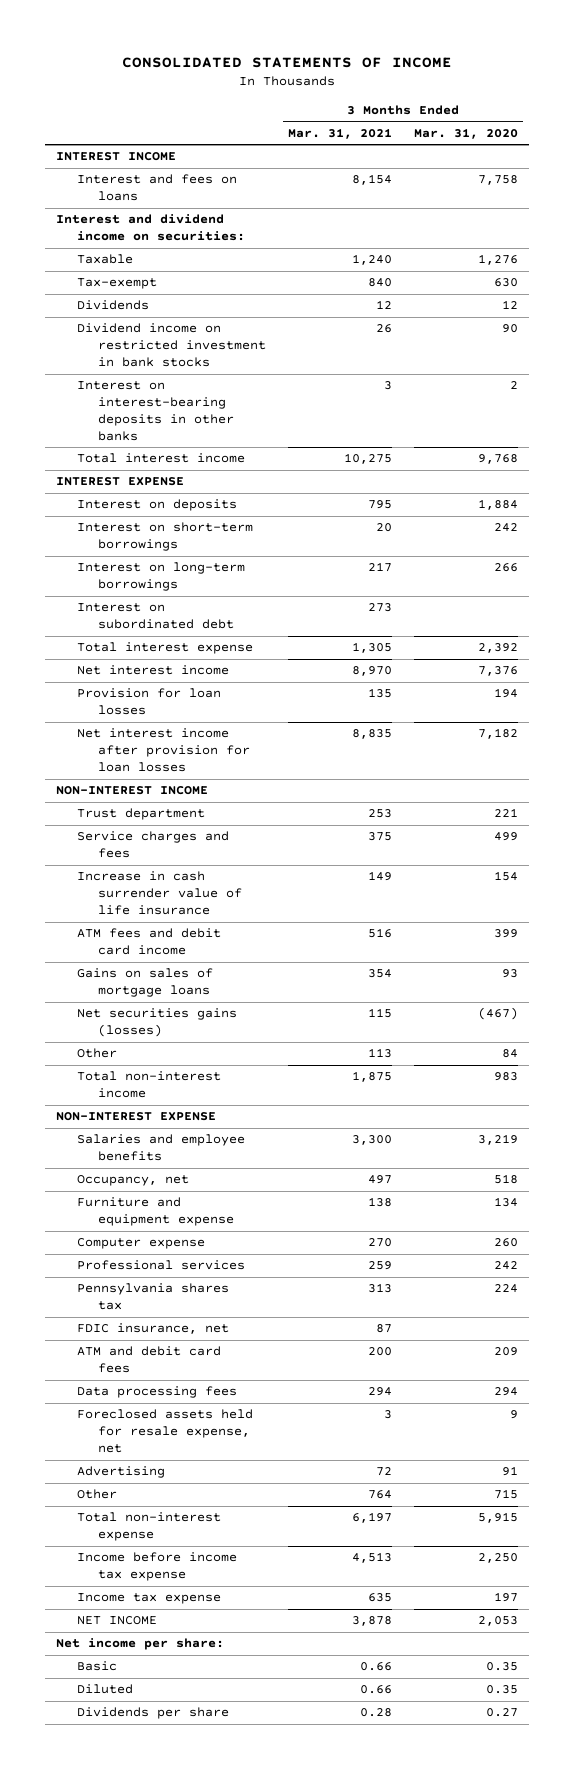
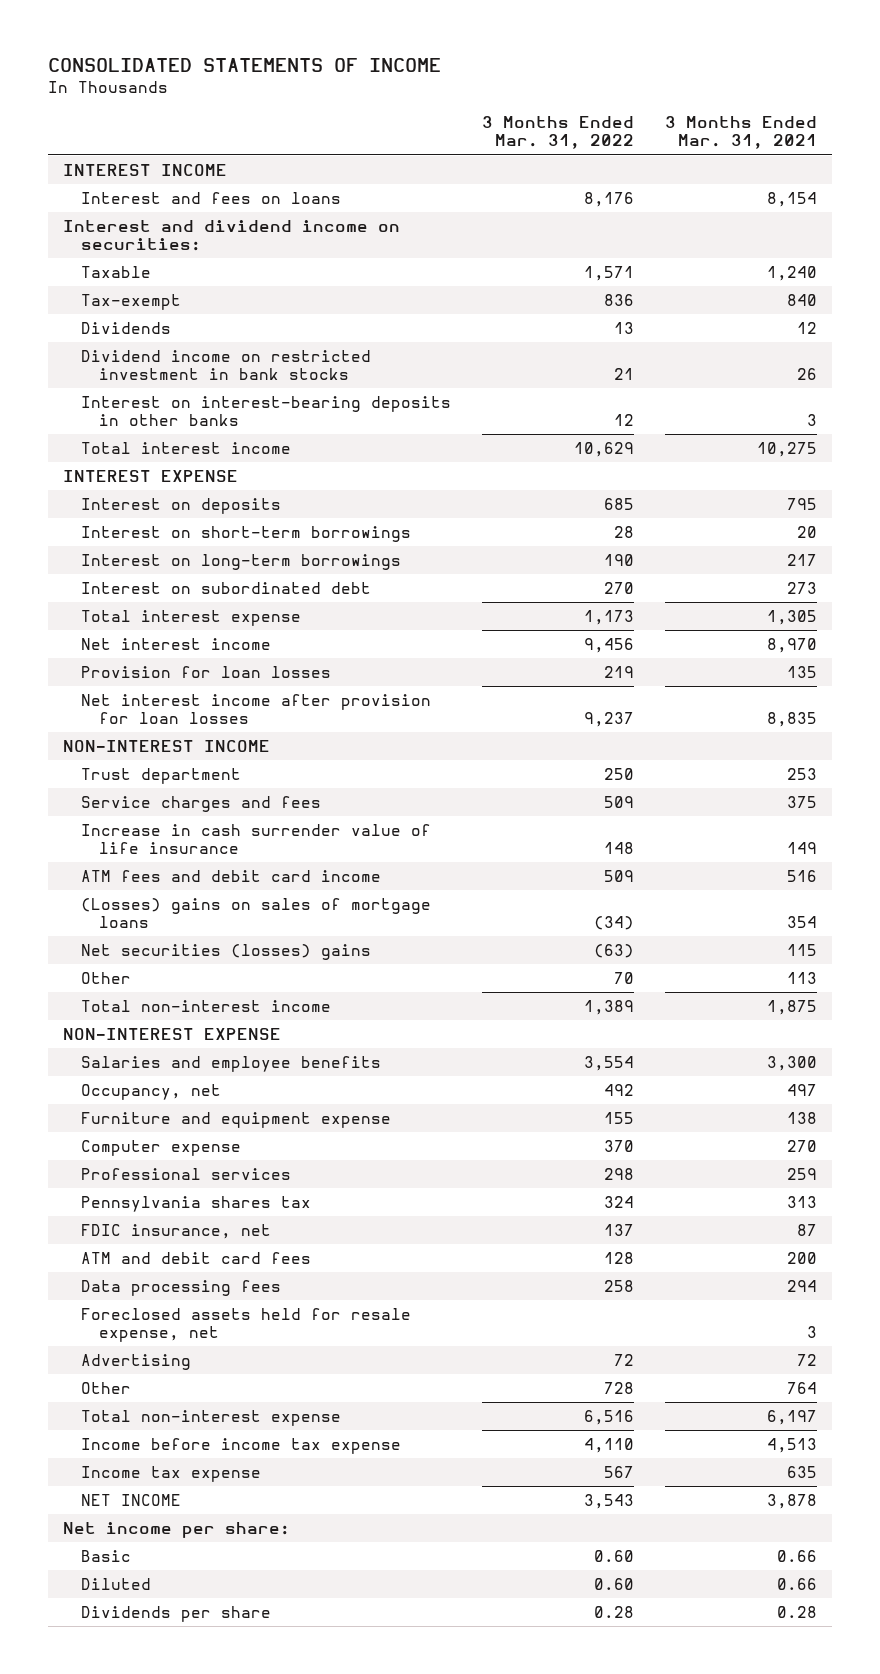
- | 3 Months Ended Mar. 31, 2021 | 3 Months Ended Mar. 31, 2020
+ | 3 Months Ended Mar. 31, 2022 | 3 Months Ended Mar. 31, 2021
- Gains on sales of mortgage loans | 354 | 93
- Net securities gains (losses) | 115 | (467)
+ (Losses) gains on sales of mortgage loans | (34) | 354
+ Net securities (losses) gains | (63) | 115

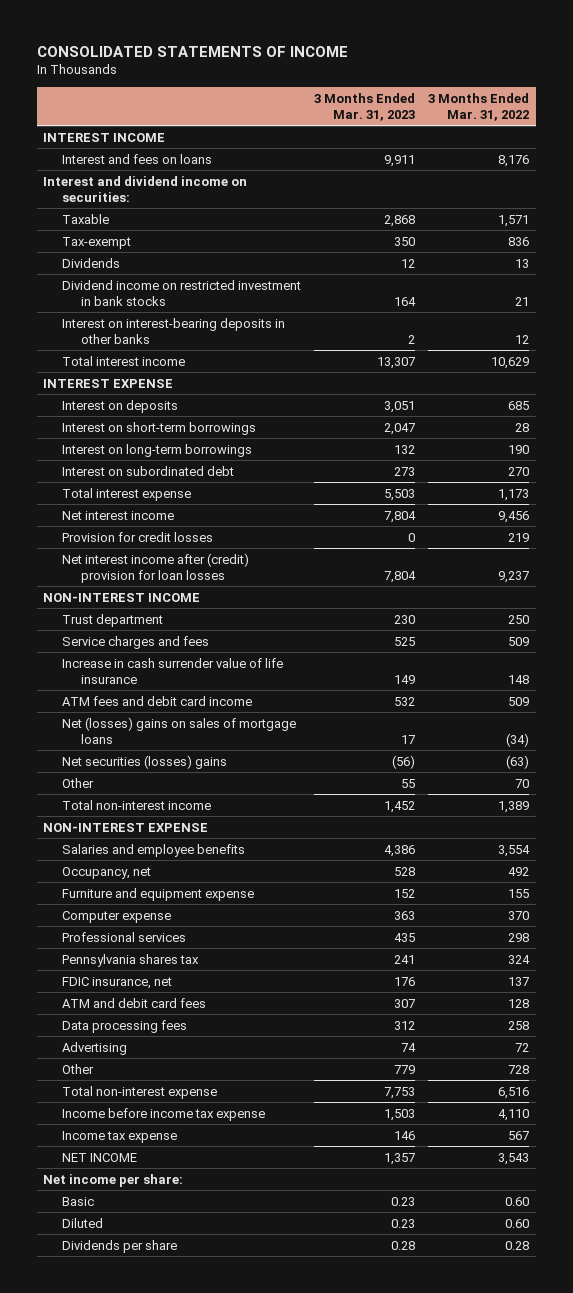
- | 3 Months Ended Mar. 31, 2022 | 3 Months Ended Mar. 31, 2021
+ | 3 Months Ended Mar. 31, 2023 | 3 Months Ended Mar. 31, 2022
- Provision for loan losses | 219 | 135
- Net interest income after provision for loan losses | 9,237 | 8,835
+ Provision for credit losses | 0 | 219
+ Net interest income after (credit) provision for loan losses | 7,804 | 9,237
- (Losses) gains on sales of mortgage loans | (34) | 354
+ Net (losses) gains on sales of mortgage loans | 17 | (34)
- Foreclosed assets held for resale expense, net | | 3

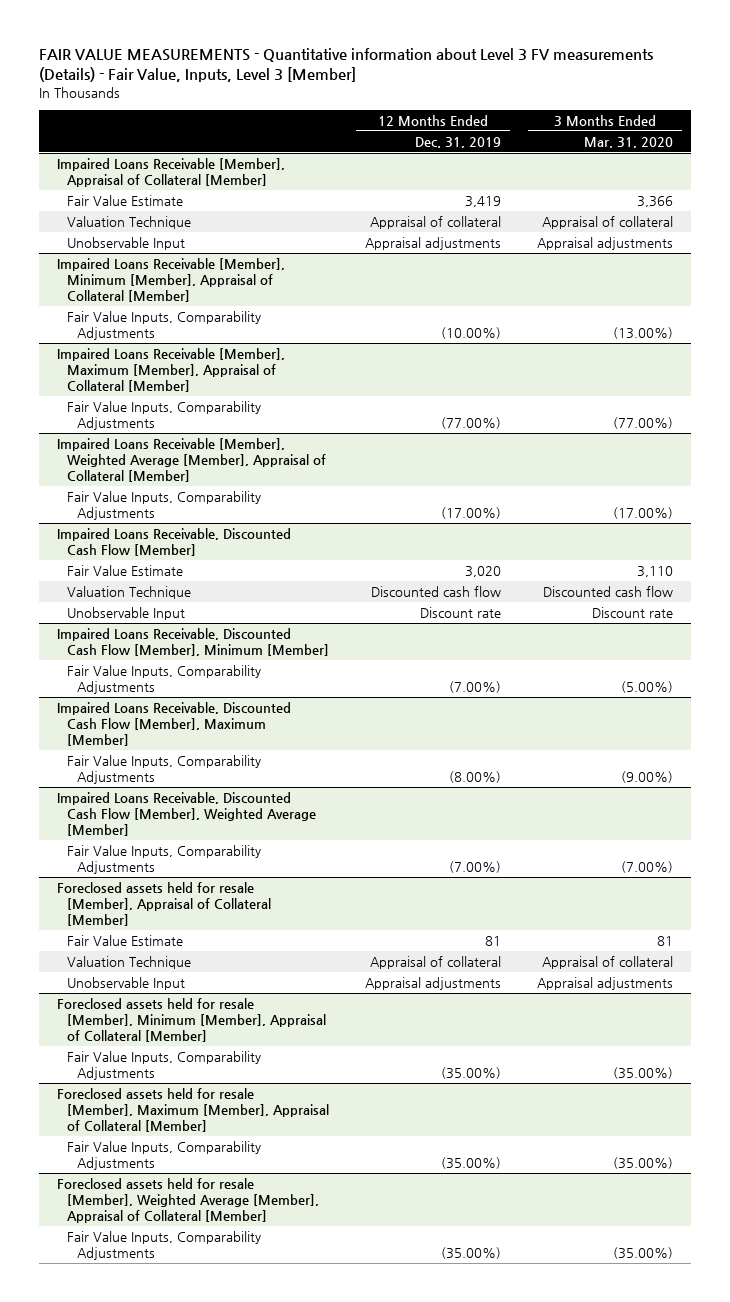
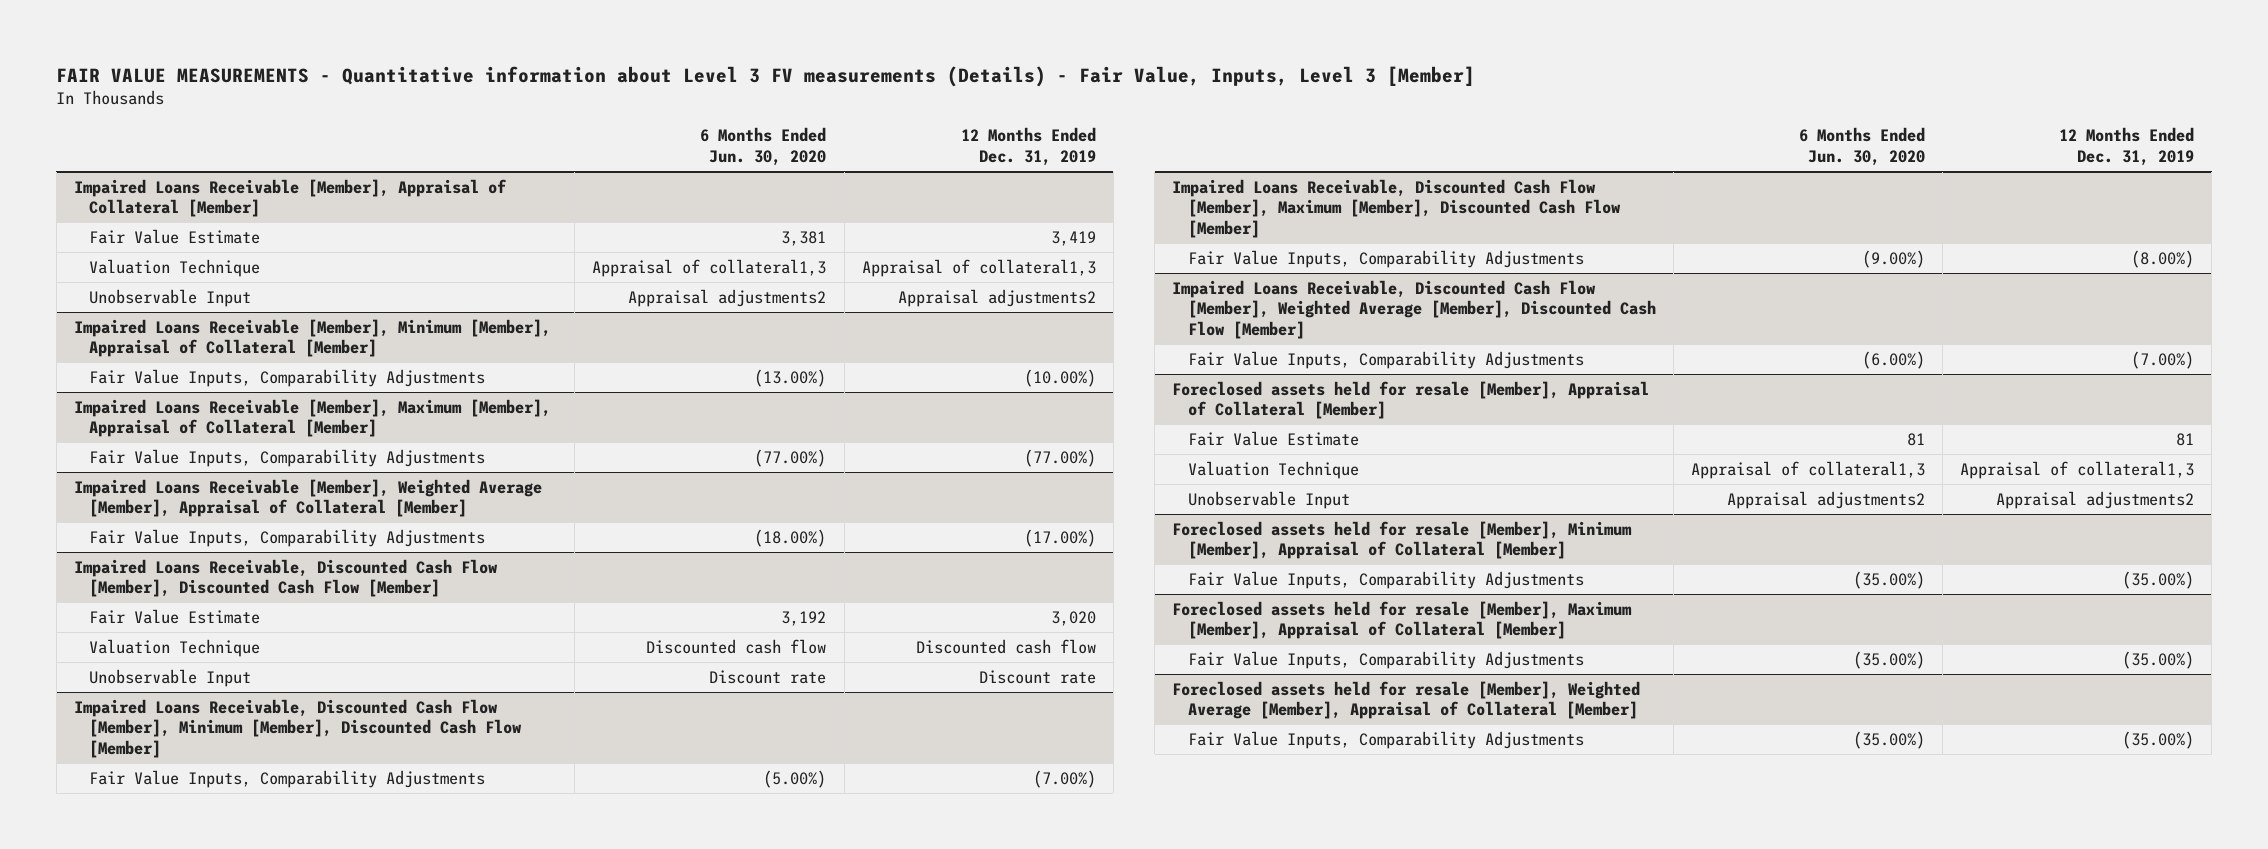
- | 12 Months Ended Dec. 31, 2019 | 3 Months Ended Mar. 31, 2020
+ | 6 Months Ended Jun. 30, 2020 | 12 Months Ended Dec. 31, 2019
@ Impaired Loans Receivable [Member], Appraisal of Collateral [Member]
- Valuation Technique | Appraisal of collateral | Appraisal of collateral
- Unobservable Input | Appraisal adjustments | Appraisal adjustments
+ Valuation Technique | Appraisal of collateral1,3 | Appraisal of collateral1,3
+ Unobservable Input | Appraisal adjustments2 | Appraisal adjustments2
- Impaired Loans Receivable, Discounted Cash Flow [Member]
+ Impaired Loans Receivable, Discounted Cash Flow [Member], Discounted Cash Flow [Member]
- Impaired Loans Receivable, Discounted Cash Flow [Member], Minimum [Member]
+ Impaired Loans Receivable, Discounted Cash Flow [Member], Minimum [Member], Discounted Cash Flow [Member]
- Impaired Loans Receivable, Discounted Cash Flow [Member], Maximum [Member]
+ Impaired Loans Receivable, Discounted Cash Flow [Member], Maximum [Member], Discounted Cash Flow [Member]
- Impaired Loans Receivable, Discounted Cash Flow [Member], Weighted Average [Member]
+ Impaired Loans Receivable, Discounted Cash Flow [Member], Weighted Average [Member], Discounted Cash Flow [Member]
@ Foreclosed assets held for resale [Member], Appraisal of Collateral [Member]
- Valuation Technique | Appraisal of collateral | Appraisal of collateral
- Unobservable Input | Appraisal adjustments | Appraisal adjustments
+ Valuation Technique | Appraisal of collateral1,3 | Appraisal of collateral1,3
+ Unobservable Input | Appraisal adjustments2 | Appraisal adjustments2

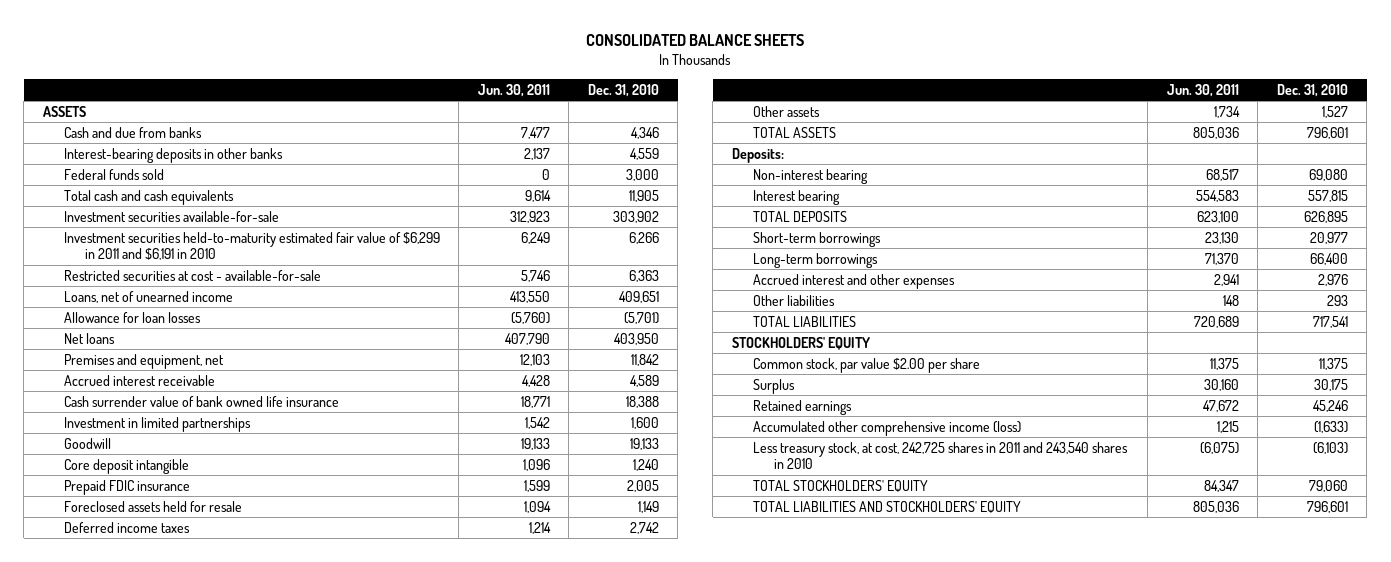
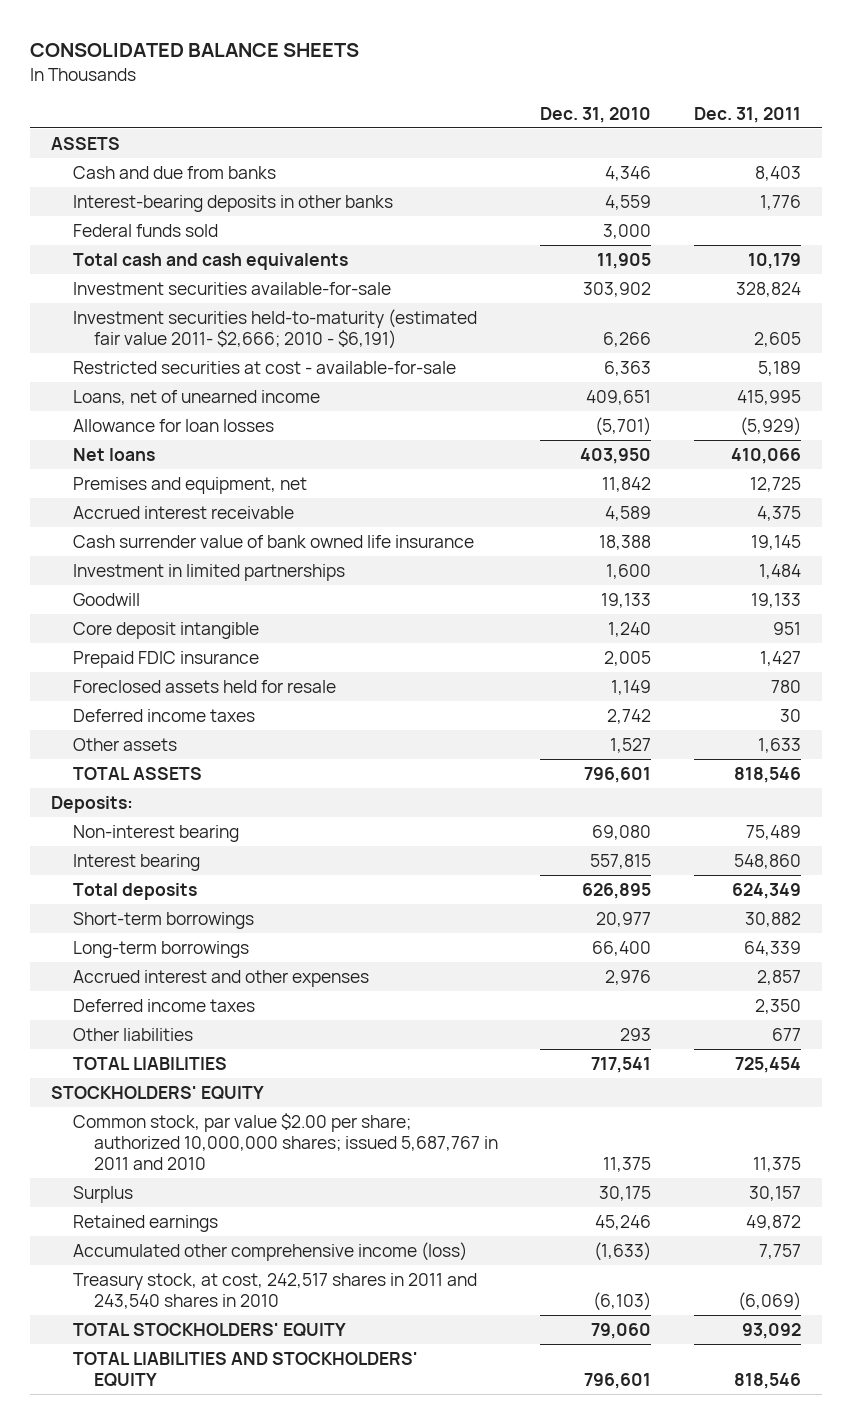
- | Jun. 30, 2011 | Dec. 31, 2010
+ | Dec. 31, 2010 | Dec. 31, 2011
- Investment securities held-to-maturity estimated fair value of $6,299 in 2011 and $6,191 in 2010 | 6,249 | 6,266
+ Investment securities held-to-maturity (estimated fair value 2011- $2,666; 2010 - $6,191) | 6,266 | 2,605
- TOTAL DEPOSITS | 623,100 | 626,895
+ Total deposits | 626,895 | 624,349
+ Deferred income taxes | | 2,350
- Common stock, par value $2.00 per share | 11,375 | 11,375
+ Common stock, par value $2.00 per share; authorized 10,000,000 shares; issued 5,687,767 in 2011 and 2010 | 11,375 | 11,375
- Less treasury stock, at cost, 242,725 shares in 2011 and 243,540 shares in 2010 | (6,075) | (6,103)
+ Treasury stock, at cost, 242,517 shares in 2011 and 243,540 shares in 2010 | (6,103) | (6,069)

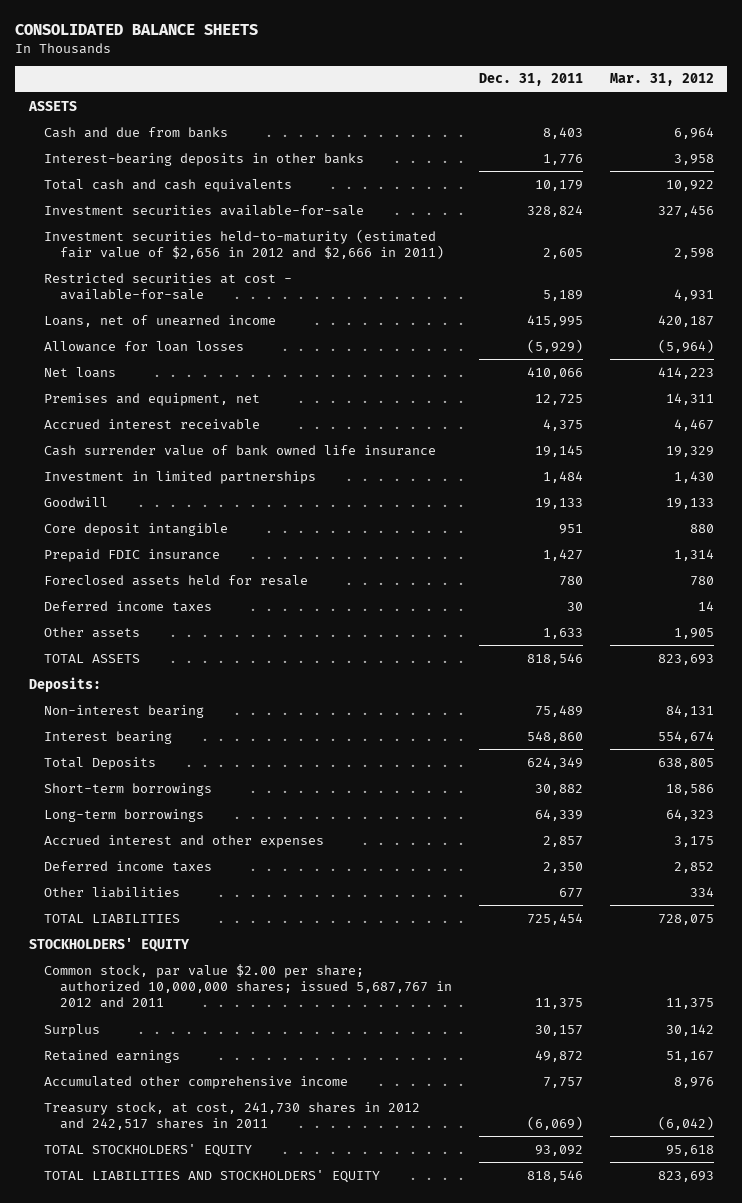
- | Dec. 31, 2010 | Dec. 31, 2011
+ | Dec. 31, 2011 | Mar. 31, 2012
- Federal funds sold | 3,000 |
- Investment securities held-to-maturity (estimated fair value 2011- $2,666; 2010 - $6,191) | 6,266 | 2,605
+ Investment securities held-to-maturity (estimated fair value of $2,656 in 2012 and $2,666 in 2011) | 2,605 | 2,598
- Total deposits | 626,895 | 624,349
+ Total Deposits | 624,349 | 638,805
- Common stock, par value $2.00 per share; authorized 10,000,000 shares; issued 5,687,767 in 2011 and 2010 | 11,375 | 11,375
+ Common stock, par value $2.00 per share; authorized 10,000,000 shares; issued 5,687,767 in 2012 and 2011 | 11,375 | 11,375
- Accumulated other comprehensive income (loss) | (1,633) | 7,757
- Treasury stock, at cost, 242,517 shares in 2011 and 243,540 shares in 2010 | (6,103) | (6,069)
+ Accumulated other comprehensive income | 7,757 | 8,976
+ Treasury stock, at cost, 241,730 shares in 2012 and 242,517 shares in 2011 | (6,069) | (6,042)

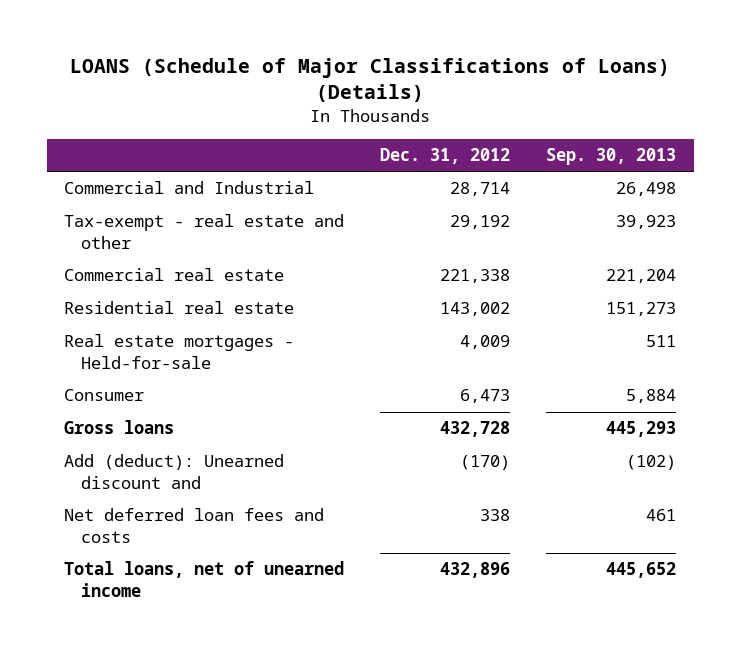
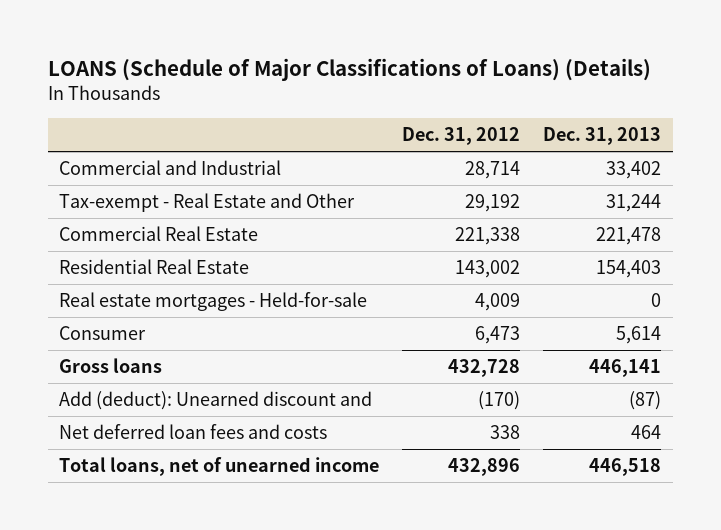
- | Dec. 31, 2012 | Sep. 30, 2013
+ | Dec. 31, 2012 | Dec. 31, 2013
- Tax-exempt - real estate and other | 29,192 | 39,923
- Commercial real estate | 221,338 | 221,204
- Residential real estate | 143,002 | 151,273
+ Tax-exempt - Real Estate and Other | 29,192 | 31,244
+ Commercial Real Estate | 221,338 | 221,478
+ Residential Real Estate | 143,002 | 154,403

